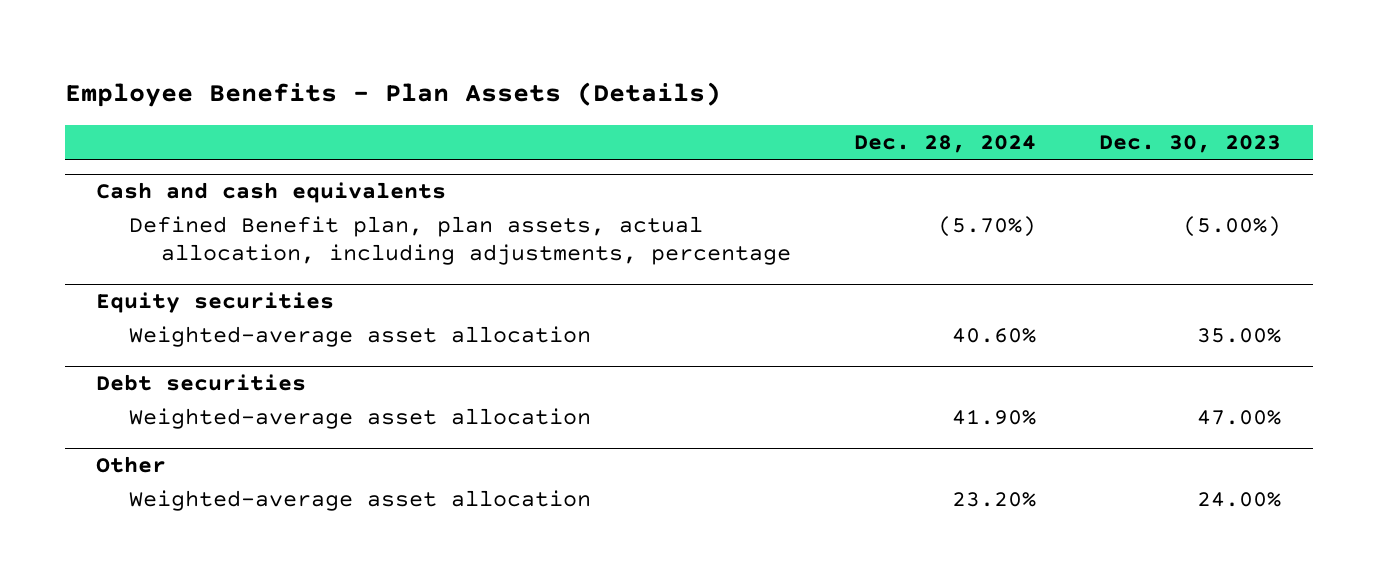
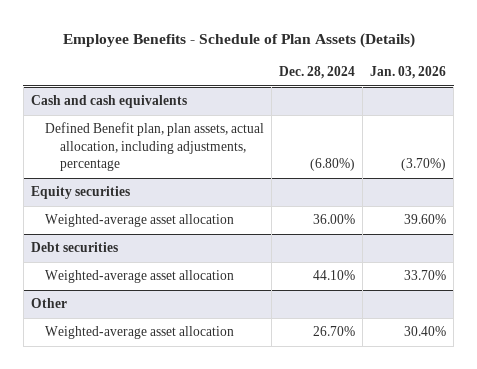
- Employee Benefits - Plan Assets (Details)
+ Employee Benefits - Schedule of Plan Assets (Details)
- | Dec. 28, 2024 | Dec. 30, 2023
+ | Dec. 28, 2024 | Jan. 03, 2026
@ Cash and cash equivalents
- Defined Benefit plan, plan assets, actual allocation, including adjustments, percentage | (5.70%) | (5.00%)
+ Defined Benefit plan, plan assets, actual allocation, including adjustments, percentage | (6.80%) | (3.70%)
@ Equity securities
- Weighted-average asset allocation | 40.60% | 35.00%
+ Weighted-average asset allocation | 36.00% | 39.60%
@ Debt securities
- Weighted-average asset allocation | 41.90% | 47.00%
+ Weighted-average asset allocation | 44.10% | 33.70%
@ Other
- Weighted-average asset allocation | 23.20% | 24.00%
+ Weighted-average asset allocation | 26.70% | 30.40%

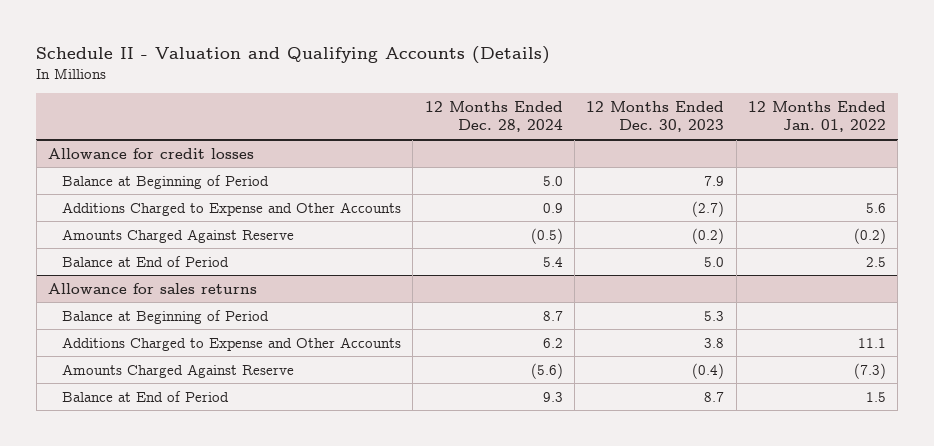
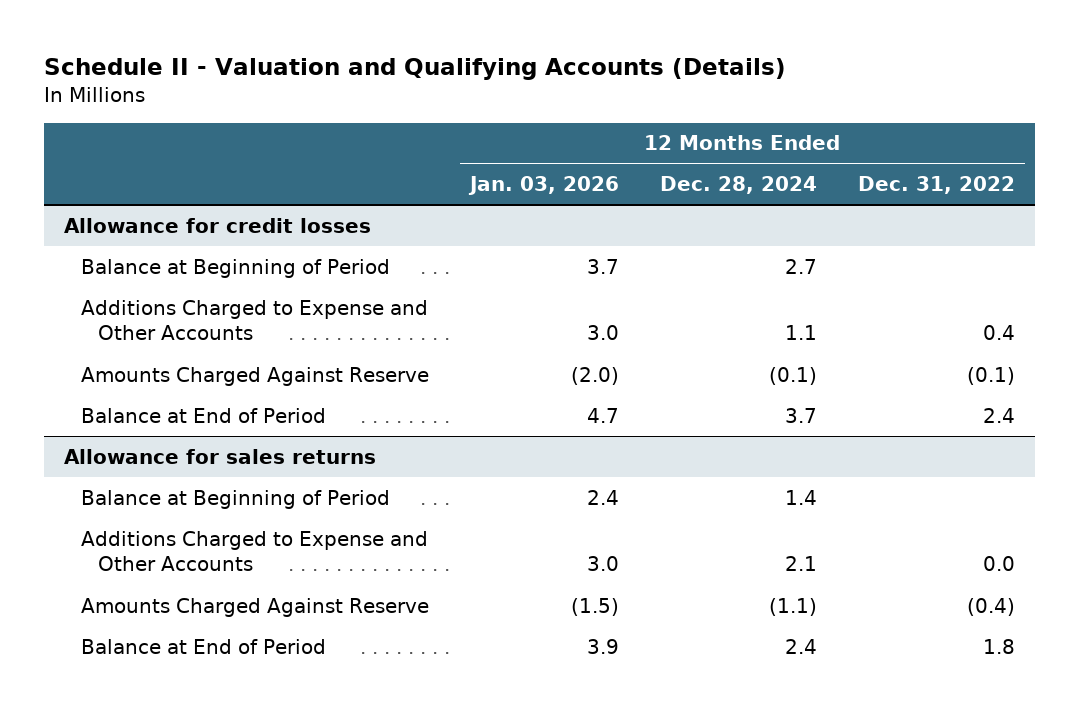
- | 12 Months Ended Dec. 28, 2024 | 12 Months Ended Dec. 30, 2023 | 12 Months Ended Jan. 01, 2022
+ | 12 Months Ended Jan. 03, 2026 | 12 Months Ended Dec. 28, 2024 | 12 Months Ended Dec. 31, 2022
@ Allowance for credit losses
- Balance at Beginning of Period | 5.0 | 7.9 |
- Additions Charged to Expense and Other Accounts | 0.9 | (2.7) | 5.6
- Amounts Charged Against Reserve | (0.5) | (0.2) | (0.2)
- Balance at End of Period | 5.4 | 5.0 | 2.5
+ Balance at Beginning of Period | 3.7 | 2.7 |
+ Additions Charged to Expense and Other Accounts | 3.0 | 1.1 | 0.4
+ Amounts Charged Against Reserve | (2.0) | (0.1) | (0.1)
+ Balance at End of Period | 4.7 | 3.7 | 2.4
@ Allowance for sales returns
- Balance at Beginning of Period | 8.7 | 5.3 |
- Additions Charged to Expense and Other Accounts | 6.2 | 3.8 | 11.1
- Amounts Charged Against Reserve | (5.6) | (0.4) | (7.3)
- Balance at End of Period | 9.3 | 8.7 | 1.5
+ Balance at Beginning of Period | 2.4 | 1.4 |
+ Additions Charged to Expense and Other Accounts | 3.0 | 2.1 | 0.0
+ Amounts Charged Against Reserve | (1.5) | (1.1) | (0.4)
+ Balance at End of Period | 3.9 | 2.4 | 1.8

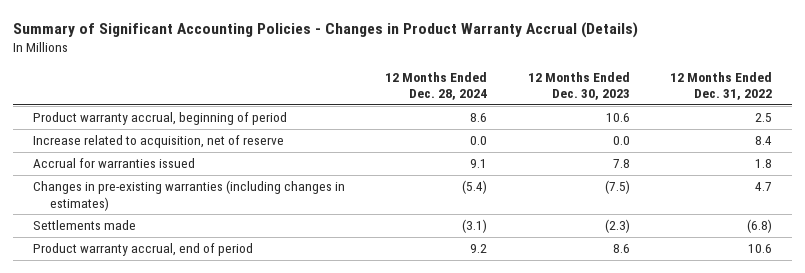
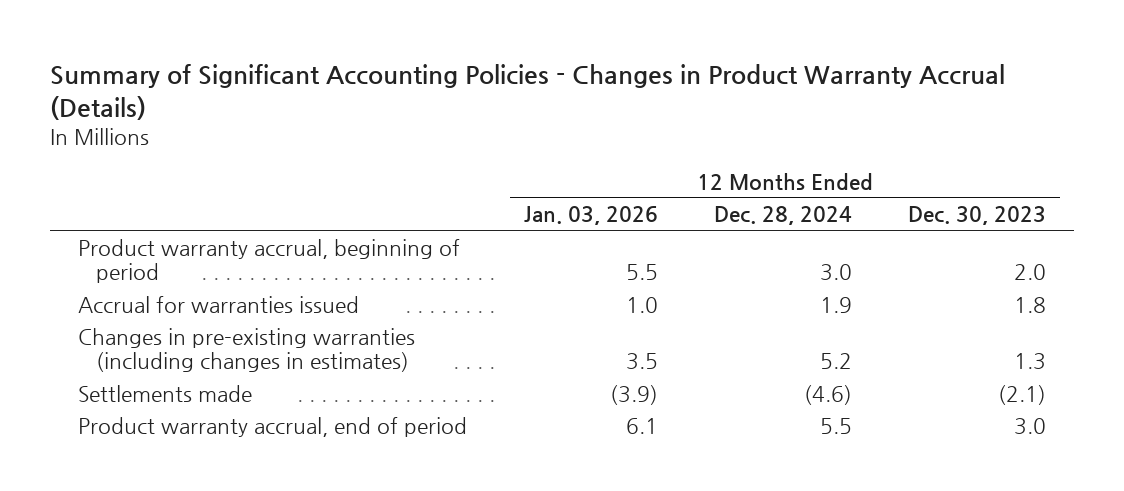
- | 12 Months Ended Dec. 28, 2024 | 12 Months Ended Dec. 30, 2023 | 12 Months Ended Dec. 31, 2022
+ | 12 Months Ended Jan. 03, 2026 | 12 Months Ended Dec. 28, 2024 | 12 Months Ended Dec. 30, 2023
- Product warranty accrual, beginning of period | 8.6 | 10.6 | 2.5
- Increase related to acquisition, net of reserve | 0.0 | 0.0 | 8.4
- Accrual for warranties issued | 9.1 | 7.8 | 1.8
- Changes in pre-existing warranties (including changes in estimates) | (5.4) | (7.5) | 4.7
- Settlements made | (3.1) | (2.3) | (6.8)
- Product warranty accrual, end of period | 9.2 | 8.6 | 10.6
+ Product warranty accrual, beginning of period | 5.5 | 3.0 | 2.0
+ Accrual for warranties issued | 1.0 | 1.9 | 1.8
+ Changes in pre-existing warranties (including changes in estimates) | 3.5 | 5.2 | 1.3
+ Settlements made | (3.9) | (4.6) | (2.1)
+ Product warranty accrual, end of period | 6.1 | 5.5 | 3.0

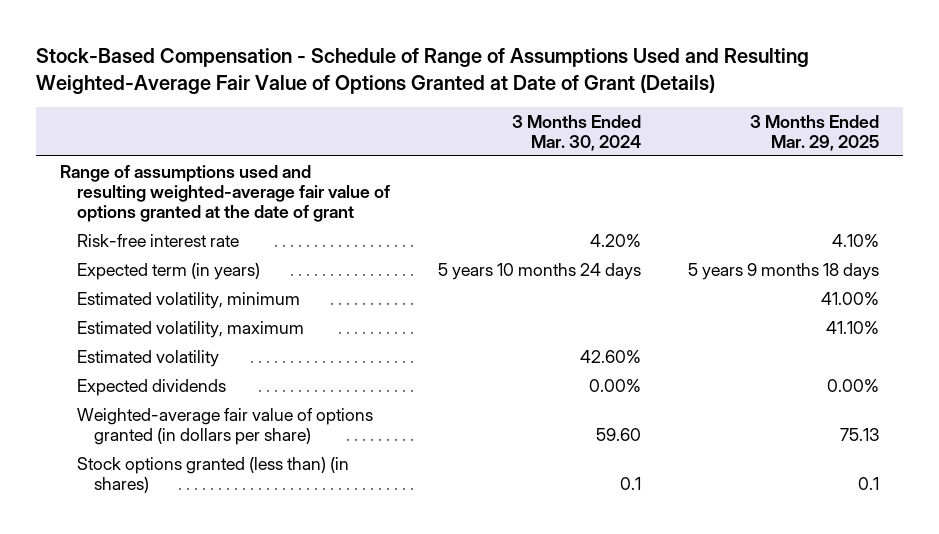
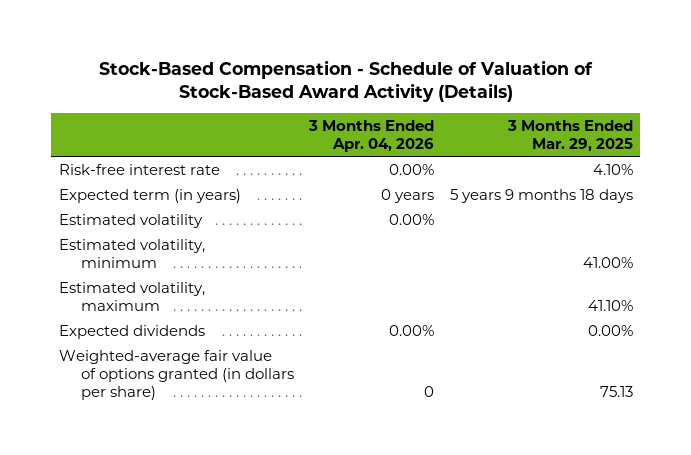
- Stock-Based Compensation - Schedule of Range of Assumptions Used and Resulting Weighted-Average Fair Value of Options Granted at Date of Grant (Details)
+ Stock-Based Compensation - Schedule of Valuation of Stock-Based Award Activity (Details)
- | 3 Months Ended Mar. 30, 2024 | 3 Months Ended Mar. 29, 2025
+ | 3 Months Ended Apr. 04, 2026 | 3 Months Ended Mar. 29, 2025
- Range of assumptions used and resulting weighted-average fair value of options granted at the date of grant
moved up: Estimated volatility | 0.00% |
- Stock options granted (less than) (in shares) | 0.1 | 0.1

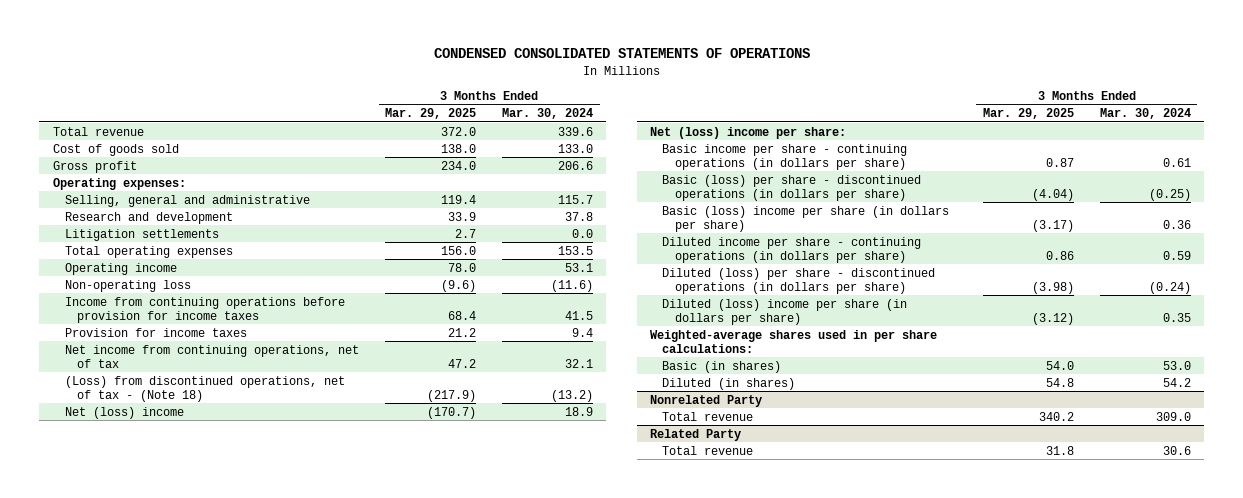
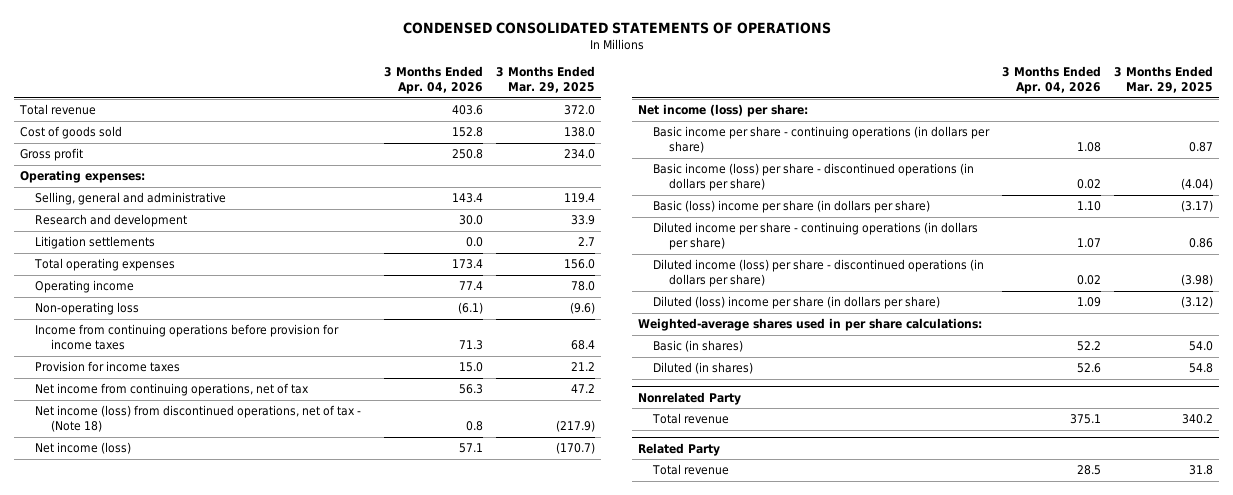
- | 3 Months Ended Mar. 29, 2025 | 3 Months Ended Mar. 30, 2024
+ | 3 Months Ended Apr. 04, 2026 | 3 Months Ended Mar. 29, 2025
- (Loss) from discontinued operations, net of tax - (Note 18) | (217.9) | (13.2)
- Net (loss) income | (170.7) | 18.9
- Net (loss) income per share:
+ Net income (loss) from discontinued operations, net of tax - (Note 18) | 0.8 | (217.9)
+ Net income (loss) | 57.1 | (170.7)
+ Net income (loss) per share:
- Basic (loss) per share - discontinued operations (in dollars per share) | (4.04) | (0.25)
+ Basic income (loss) per share - discontinued operations (in dollars per share) | 0.02 | (4.04)
- Diluted (loss) per share - discontinued operations (in dollars per share) | (3.98) | (0.24)
+ Diluted income (loss) per share - discontinued operations (in dollars per share) | 0.02 | (3.98)

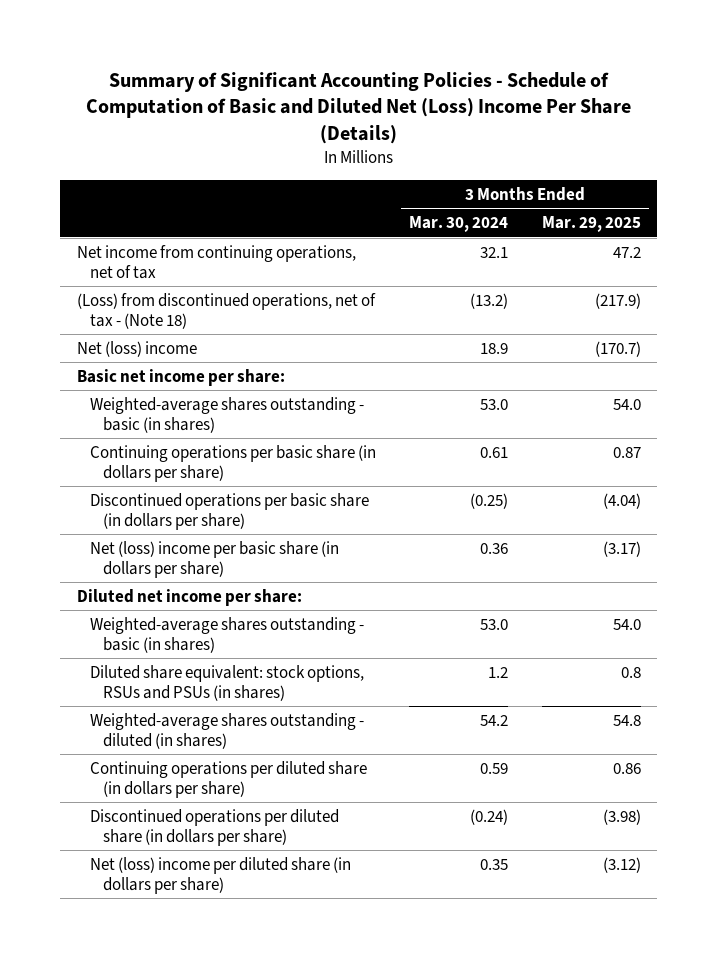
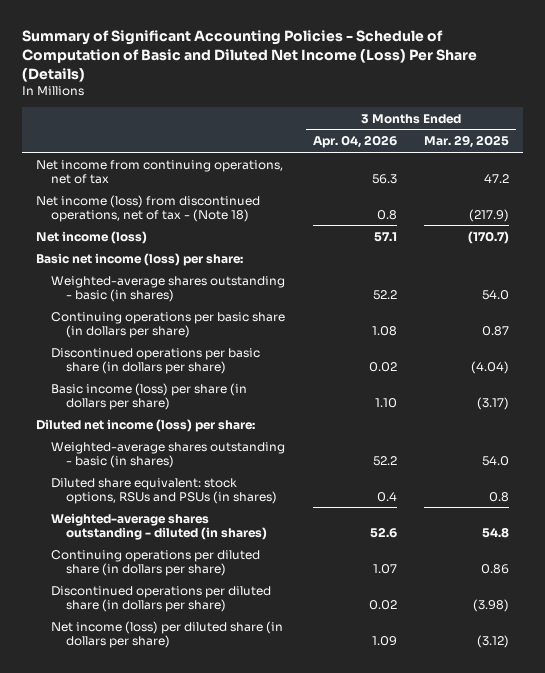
- Summary of Significant Accounting Policies - Schedule of Computation of Basic and Diluted Net (Loss) Income Per Share (Details)
+ Summary of Significant Accounting Policies - Schedule of Computation of Basic and Diluted Net Income (Loss) Per Share (Details)
- | 3 Months Ended Mar. 30, 2024 | 3 Months Ended Mar. 29, 2025
+ | 3 Months Ended Apr. 04, 2026 | 3 Months Ended Mar. 29, 2025
- (Loss) from discontinued operations, net of tax - (Note 18) | (13.2) | (217.9)
- Net (loss) income | 18.9 | (170.7)
- Basic net income per share:
+ Net income (loss) from discontinued operations, net of tax - (Note 18) | 0.8 | (217.9)
+ Net income (loss) | 57.1 | (170.7)
+ Basic net income (loss) per share:
- Net (loss) income per basic share (in dollars per share) | 0.36 | (3.17)
- Diluted net income per share:
+ Basic income (loss) per share (in dollars per share) | 1.10 | (3.17)
+ Diluted net income (loss) per share:
- Net (loss) income per diluted share (in dollars per share) | 0.35 | (3.12)
+ Net income (loss) per diluted share (in dollars per share) | 1.09 | (3.12)

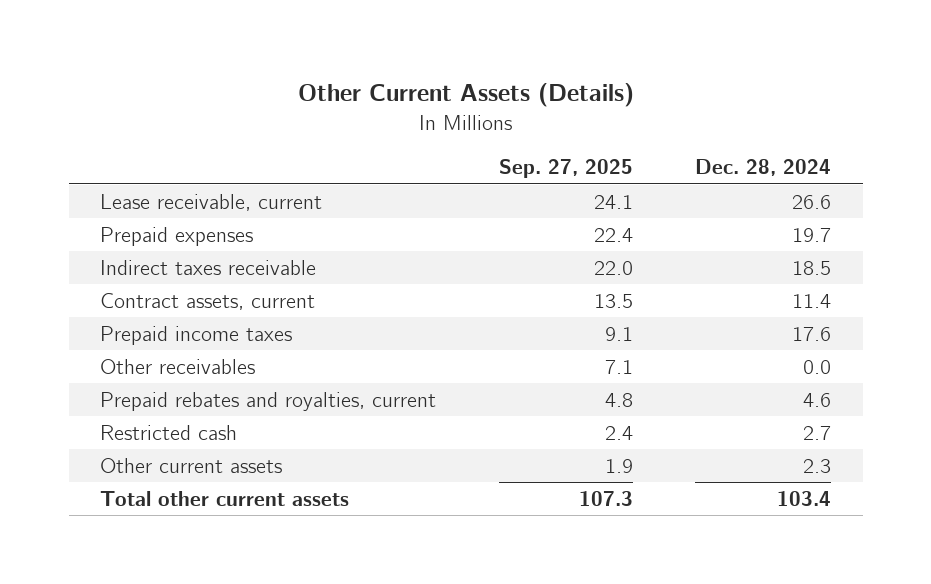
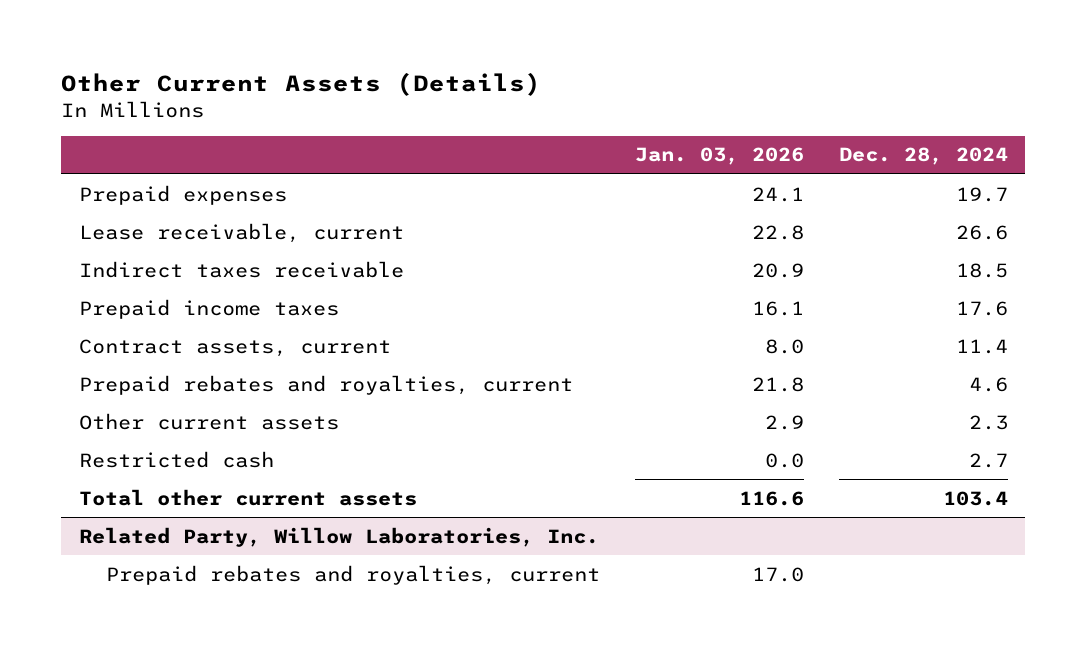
- | Sep. 27, 2025 | Dec. 28, 2024
+ | Jan. 03, 2026 | Dec. 28, 2024
moved down: Lease receivable, current | 22.8 | 26.6
- Other receivables | 7.1 | 0.0
moved down: Contract assets, current | 8.0 | 11.4
moved down: Restricted cash | 0.0 | 2.7
+ Related Party, Willow Laboratories, Inc.
+ Prepaid rebates and royalties, current | 17.0 |

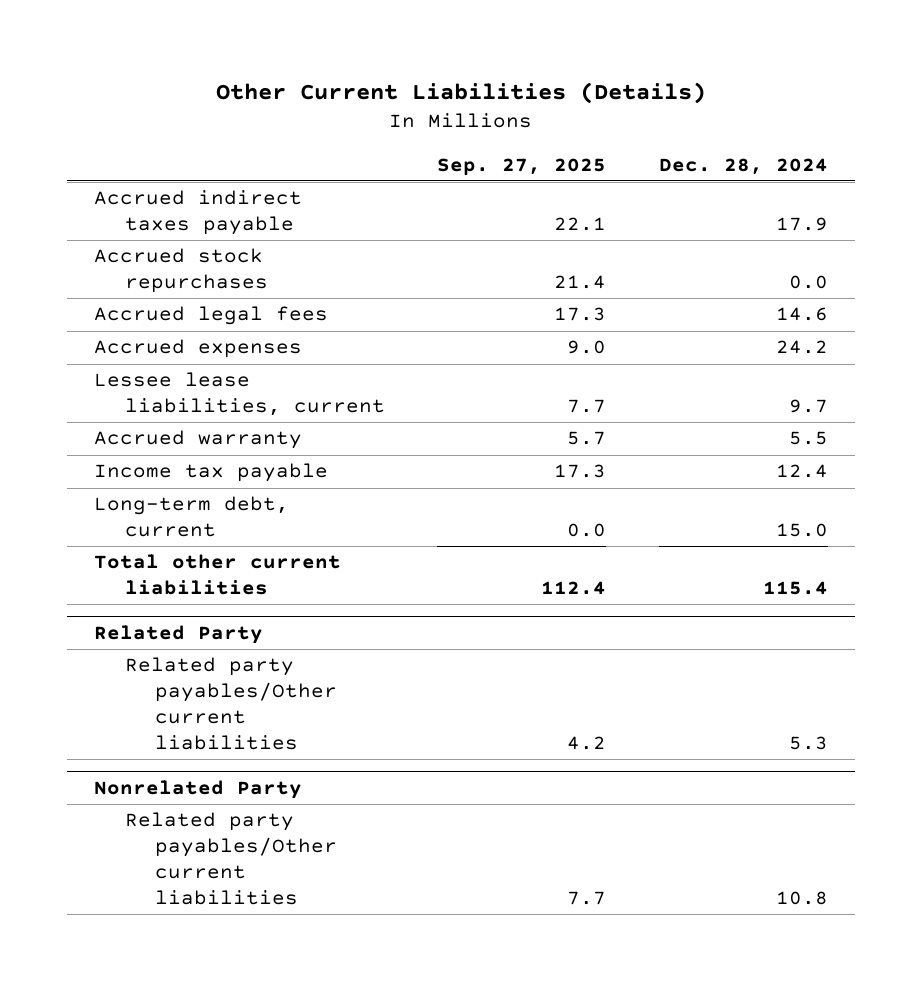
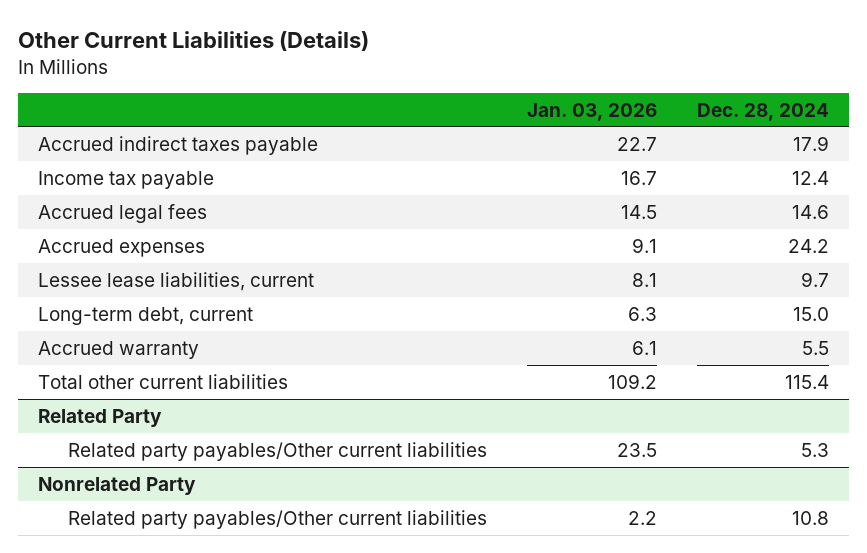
- | Sep. 27, 2025 | Dec. 28, 2024
+ | Jan. 03, 2026 | Dec. 28, 2024
- Accrued stock repurchases | 21.4 | 0.0
moved up: Income tax payable | 16.7 | 12.4
moved down: Accrued warranty | 6.1 | 5.5

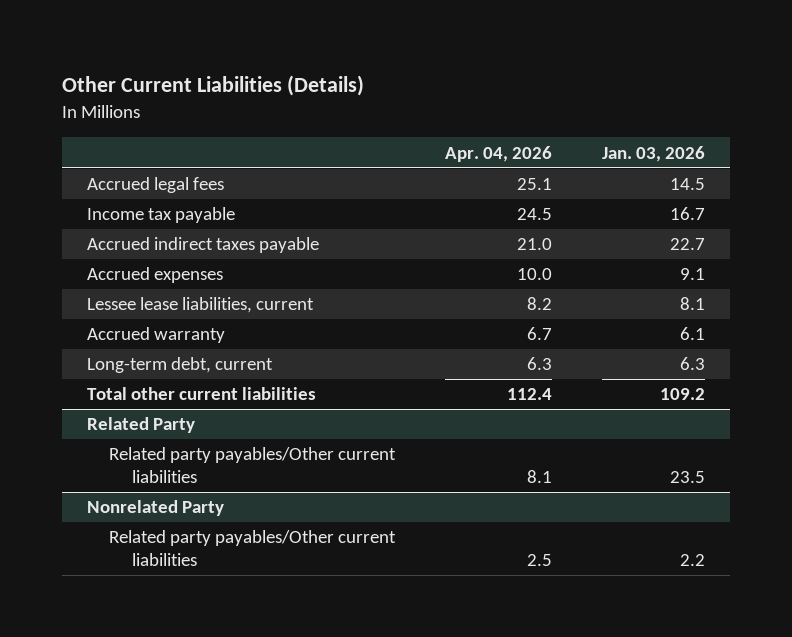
- | Jan. 03, 2026 | Dec. 28, 2024
+ | Apr. 04, 2026 | Jan. 03, 2026
moved down: Income tax payable | 24.5 | 16.7
moved down: Accrued indirect taxes payable | 21.0 | 22.7
moved down: Long-term debt, current | 6.3 | 6.3

